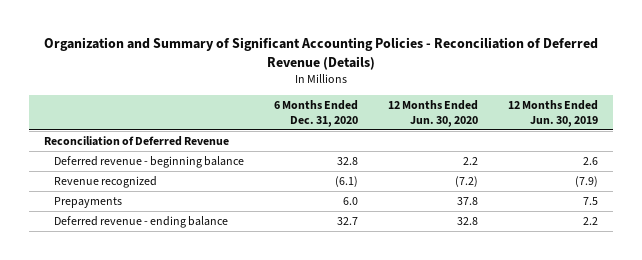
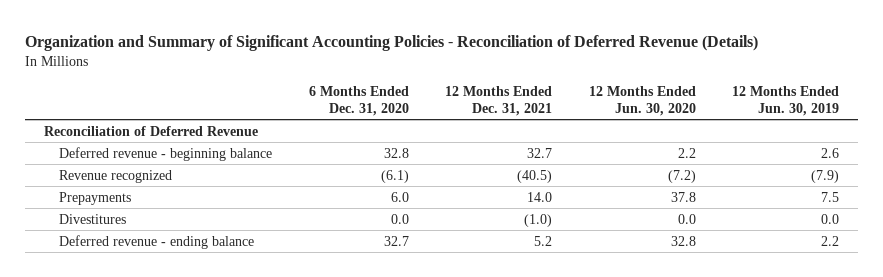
- | 6 Months Ended Dec. 31, 2020 | 12 Months Ended Jun. 30, 2020 | 12 Months Ended Jun. 30, 2019
+ | 6 Months Ended Dec. 31, 2020 | 12 Months Ended Dec. 31, 2021 | 12 Months Ended Jun. 30, 2020 | 12 Months Ended Jun. 30, 2019
+ Divestitures | 0.0 | (1.0) | 0.0 | 0.0

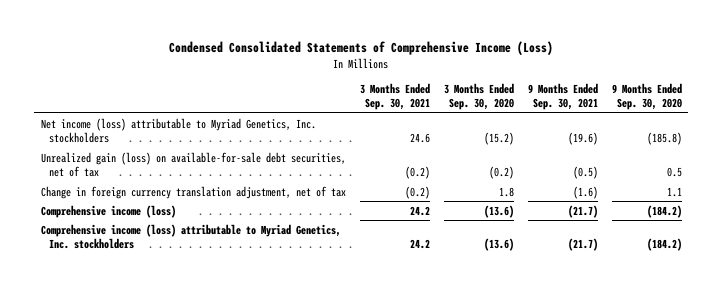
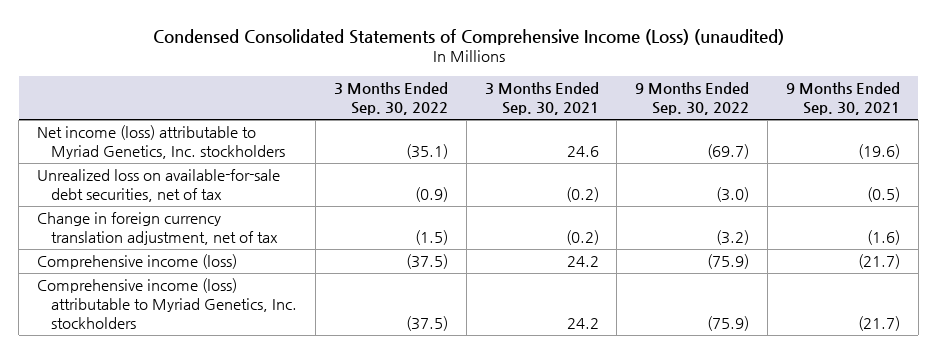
- Condensed Consolidated Statements of Comprehensive Income (Loss)
+ Condensed Consolidated Statements of Comprehensive Income (Loss) (unaudited)
- | 3 Months Ended Sep. 30, 2021 | 3 Months Ended Sep. 30, 2020 | 9 Months Ended Sep. 30, 2021 | 9 Months Ended Sep. 30, 2020
+ | 3 Months Ended Sep. 30, 2022 | 3 Months Ended Sep. 30, 2021 | 9 Months Ended Sep. 30, 2022 | 9 Months Ended Sep. 30, 2021
- Unrealized gain (loss) on available-for-sale debt securities, net of tax | (0.2) | (0.2) | (0.5) | 0.5
+ Unrealized loss on available-for-sale debt securities, net of tax | (0.9) | (0.2) | (3.0) | (0.5)

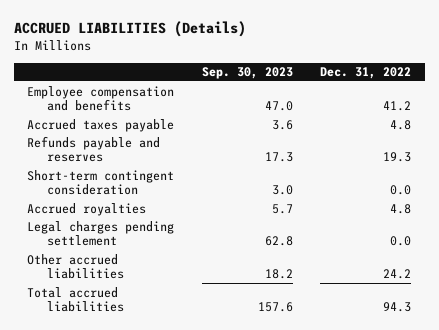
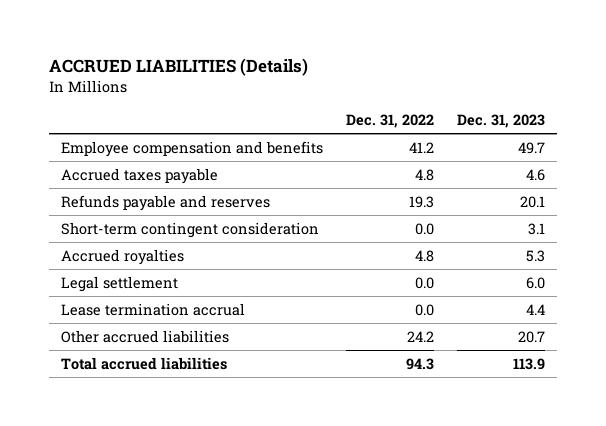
- | Sep. 30, 2023 | Dec. 31, 2022
+ | Dec. 31, 2022 | Dec. 31, 2023
- Legal charges pending settlement | 62.8 | 0.0
+ Legal settlement | 0.0 | 6.0
+ Lease termination accrual | 0.0 | 4.4

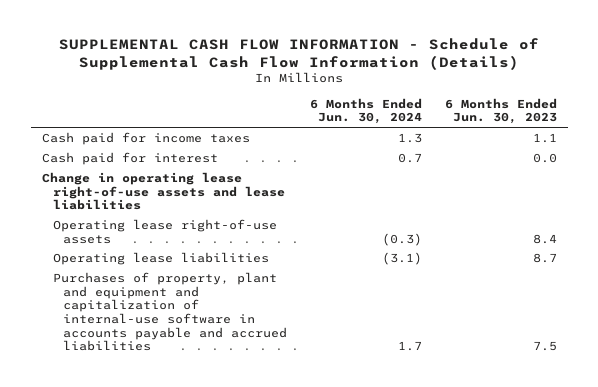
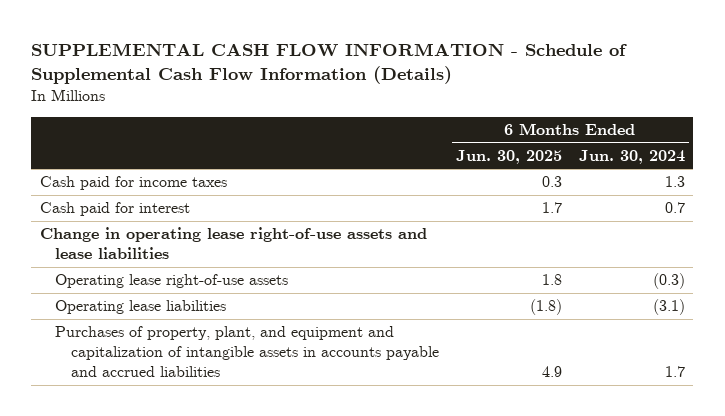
- | 6 Months Ended Jun. 30, 2024 | 6 Months Ended Jun. 30, 2023
+ | 6 Months Ended Jun. 30, 2025 | 6 Months Ended Jun. 30, 2024
- Purchases of property, plant and equipment and capitalization of internal-use software in accounts payable and accrued liabilities | 1.7 | 7.5
+ Purchases of property, plant, and equipment and capitalization of intangible assets in accounts payable and accrued liabilities | 4.9 | 1.7

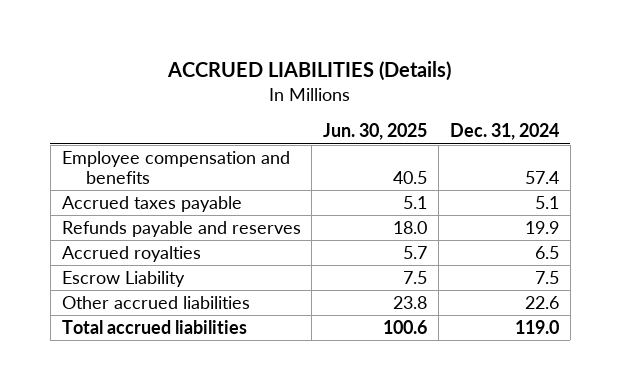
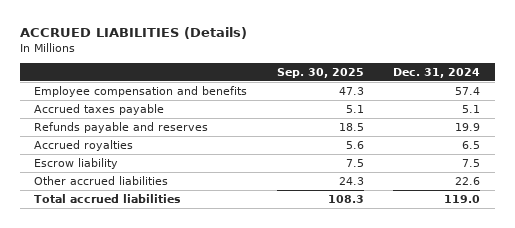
- | Jun. 30, 2025 | Dec. 31, 2024
+ | Sep. 30, 2025 | Dec. 31, 2024
- Escrow Liability | 7.5 | 7.5
+ Escrow liability | 7.5 | 7.5

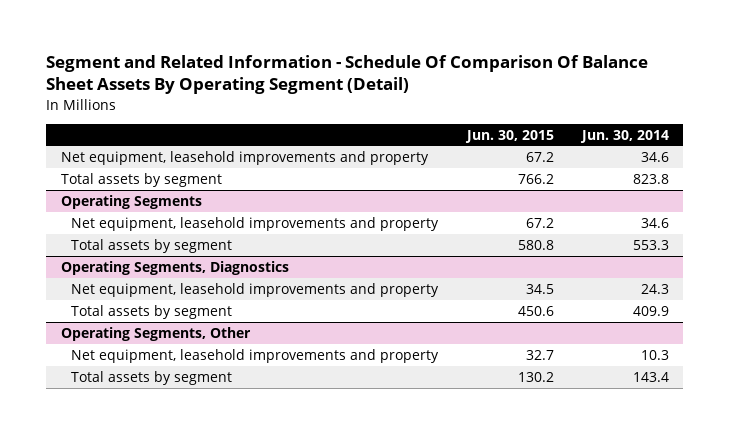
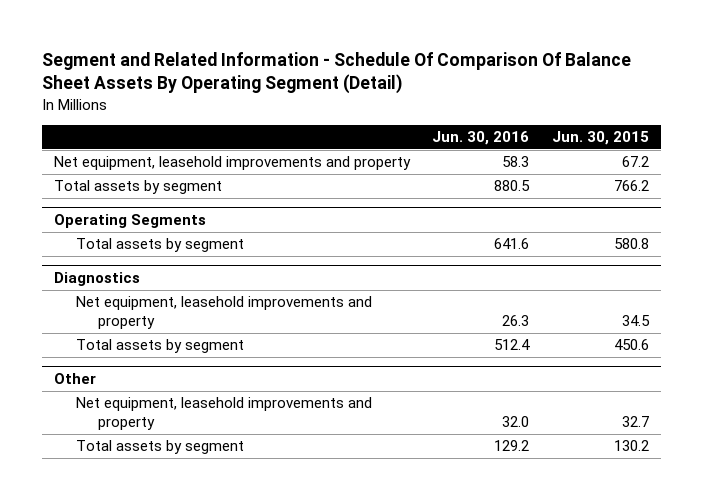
- | Jun. 30, 2015 | Jun. 30, 2014
+ | Jun. 30, 2016 | Jun. 30, 2015
@ Operating Segments
- Net equipment, leasehold improvements and property | 67.2 | 34.6
- Operating Segments, Diagnostics
+ Diagnostics
- Operating Segments, Other
+ Other

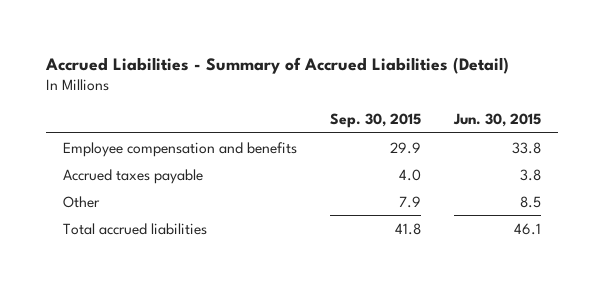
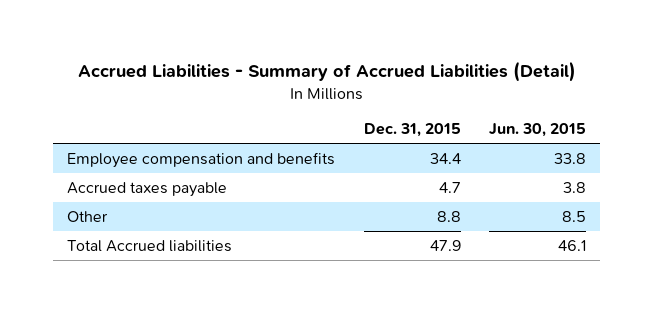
- | Sep. 30, 2015 | Jun. 30, 2015
+ | Dec. 31, 2015 | Jun. 30, 2015
- Total accrued liabilities | 41.8 | 46.1
+ Total Accrued liabilities | 47.9 | 46.1

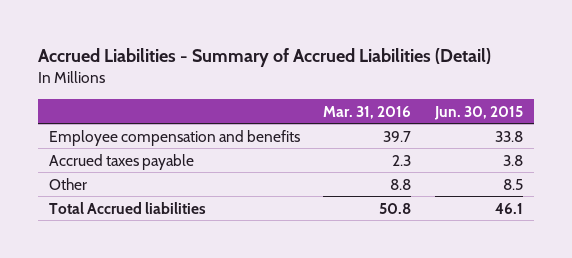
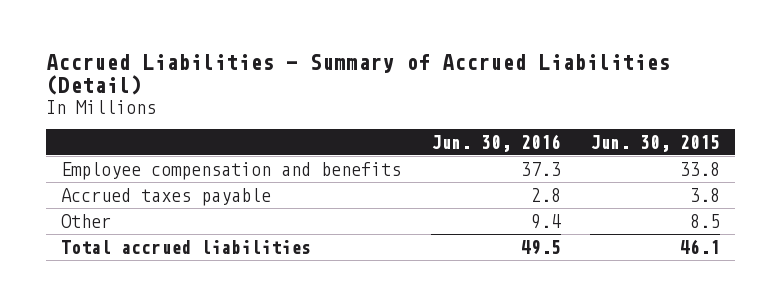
- | Mar. 31, 2016 | Jun. 30, 2015
+ | Jun. 30, 2016 | Jun. 30, 2015
- Total Accrued liabilities | 50.8 | 46.1
+ Total accrued liabilities | 49.5 | 46.1

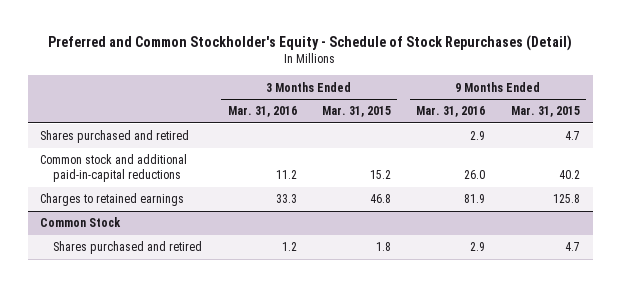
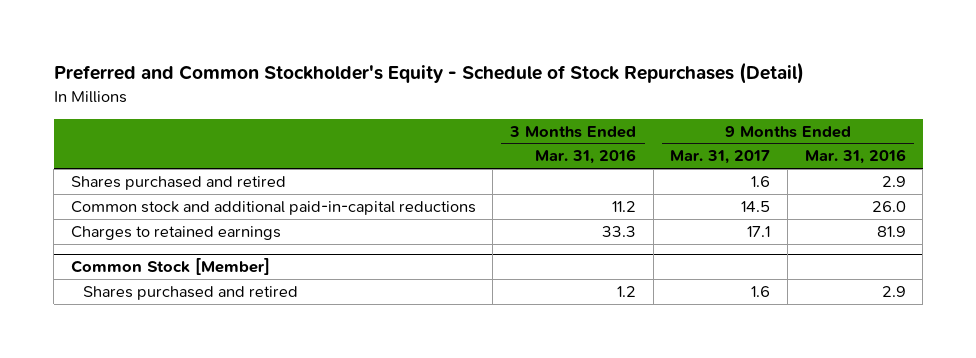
- | 3 Months Ended Mar. 31, 2016 | 3 Months Ended Mar. 31, 2015 | 9 Months Ended Mar. 31, 2016 | 9 Months Ended Mar. 31, 2015
+ | 3 Months Ended Mar. 31, 2016 | 9 Months Ended Mar. 31, 2017 | 9 Months Ended Mar. 31, 2016
- Common Stock
+ Common Stock [Member]

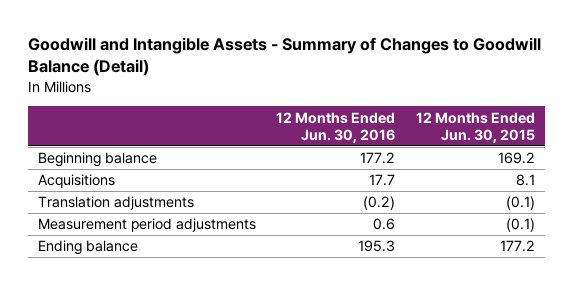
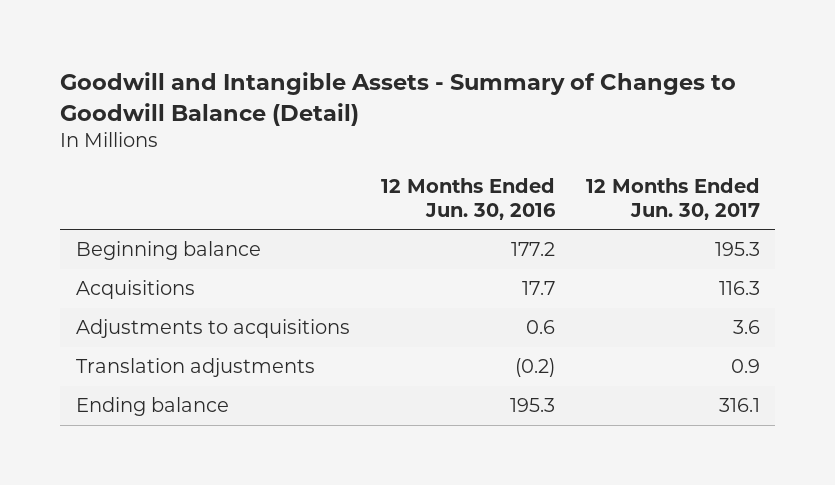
- | 12 Months Ended Jun. 30, 2016 | 12 Months Ended Jun. 30, 2015
+ | 12 Months Ended Jun. 30, 2016 | 12 Months Ended Jun. 30, 2017
+ Adjustments to acquisitions | 0.6 | 3.6
- Measurement period adjustments | 0.6 | (0.1)

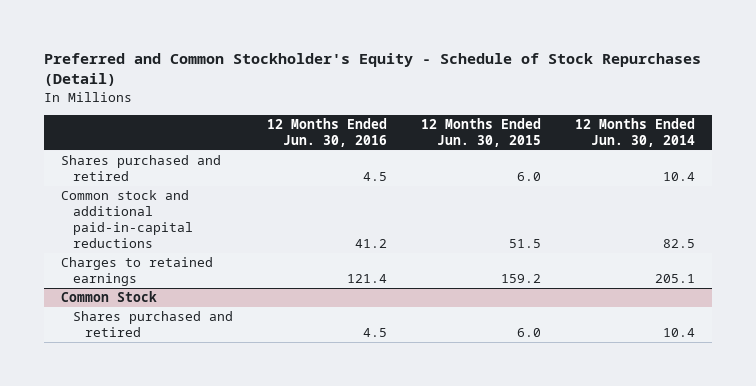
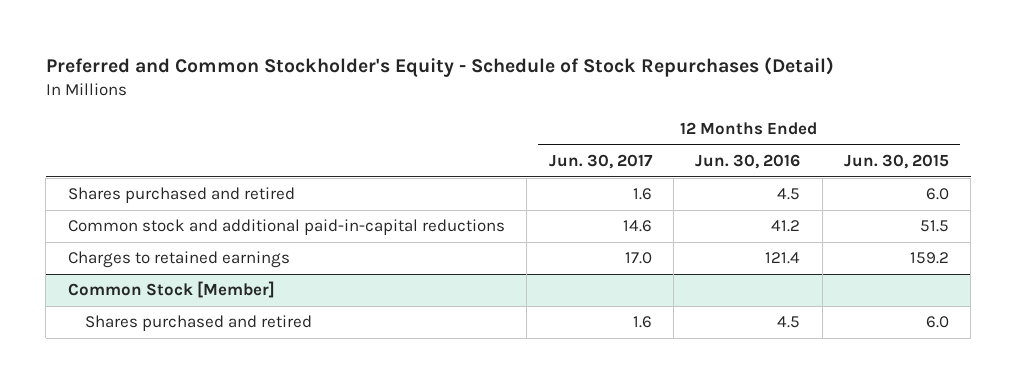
- | 12 Months Ended Jun. 30, 2016 | 12 Months Ended Jun. 30, 2015 | 12 Months Ended Jun. 30, 2014
+ | 12 Months Ended Jun. 30, 2017 | 12 Months Ended Jun. 30, 2016 | 12 Months Ended Jun. 30, 2015
- Common Stock
+ Common Stock [Member]

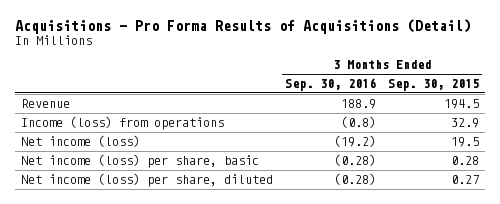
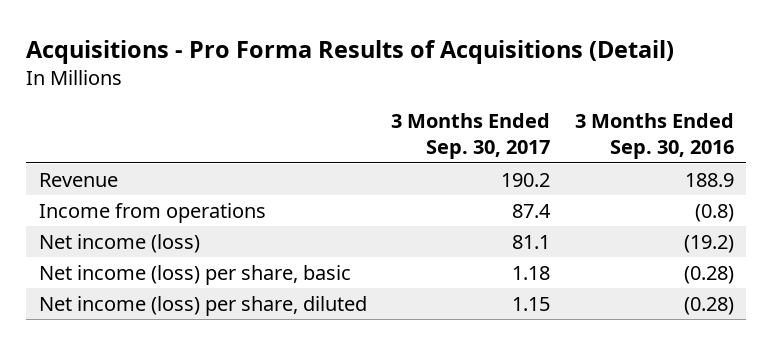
- | 3 Months Ended Sep. 30, 2016 | 3 Months Ended Sep. 30, 2015
+ | 3 Months Ended Sep. 30, 2017 | 3 Months Ended Sep. 30, 2016
- Income (loss) from operations | (0.8) | 32.9
+ Income from operations | 87.4 | (0.8)

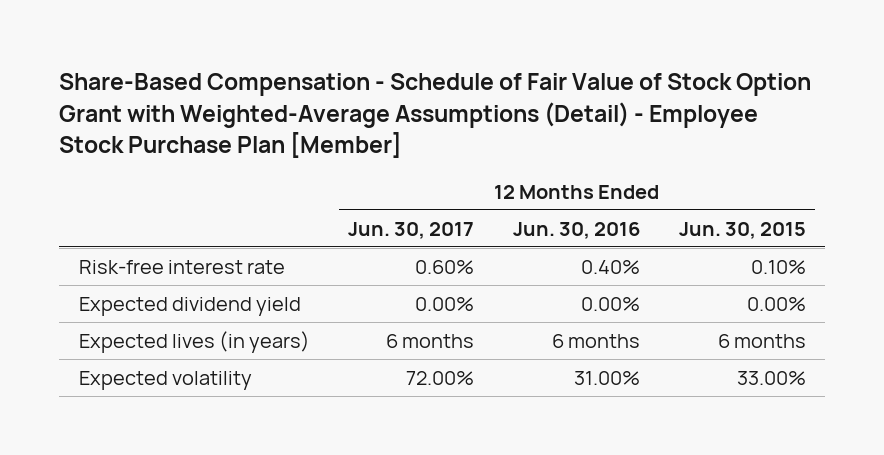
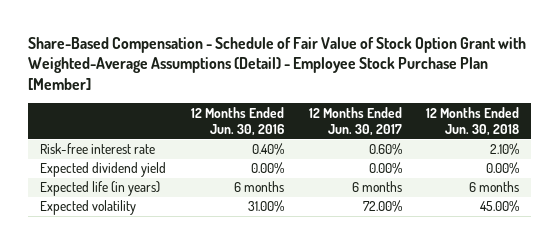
- | 12 Months Ended Jun. 30, 2017 | 12 Months Ended Jun. 30, 2016 | 12 Months Ended Jun. 30, 2015
+ | 12 Months Ended Jun. 30, 2016 | 12 Months Ended Jun. 30, 2017 | 12 Months Ended Jun. 30, 2018
- Expected lives (in years) | 6 months | 6 months | 6 months
+ Expected life (in years) | 6 months | 6 months | 6 months

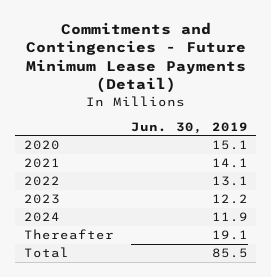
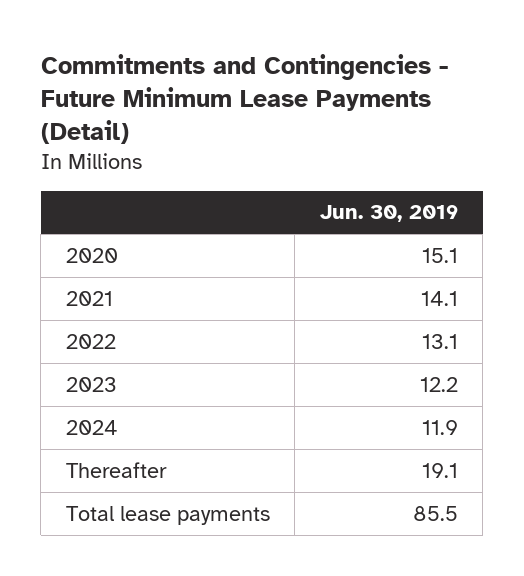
- Total | 85.5
+ Total lease payments | 85.5

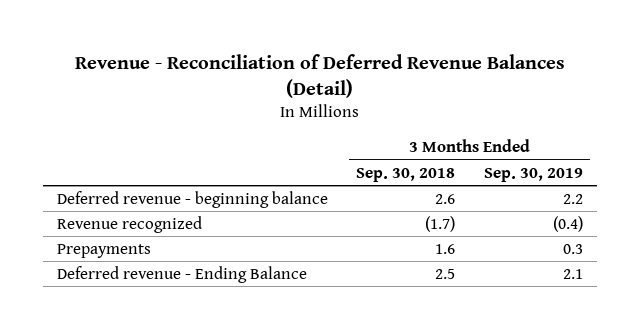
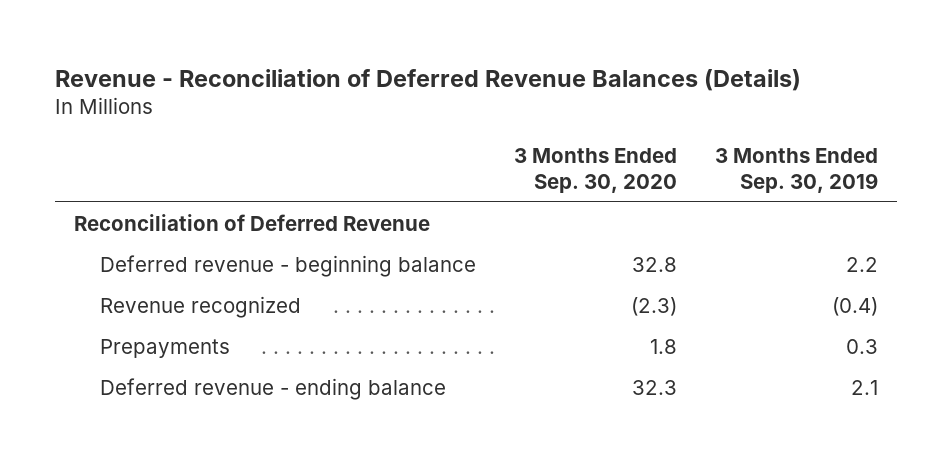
- Revenue - Reconciliation of Deferred Revenue Balances (Detail)
+ Revenue - Reconciliation of Deferred Revenue Balances (Details)
- | 3 Months Ended Sep. 30, 2018 | 3 Months Ended Sep. 30, 2019
+ | 3 Months Ended Sep. 30, 2020 | 3 Months Ended Sep. 30, 2019
+ Reconciliation of Deferred Revenue
- Deferred revenue - Ending Balance | 2.5 | 2.1
+ Deferred revenue - ending balance | 32.3 | 2.1

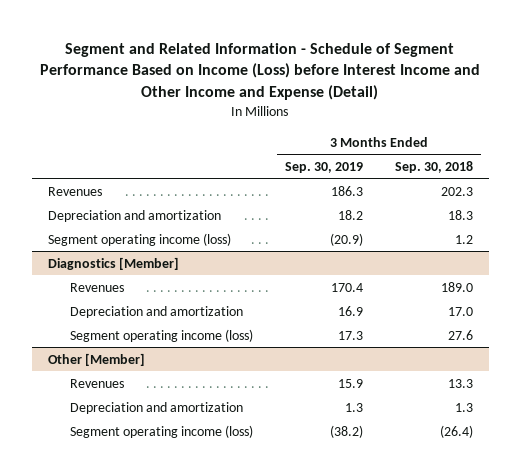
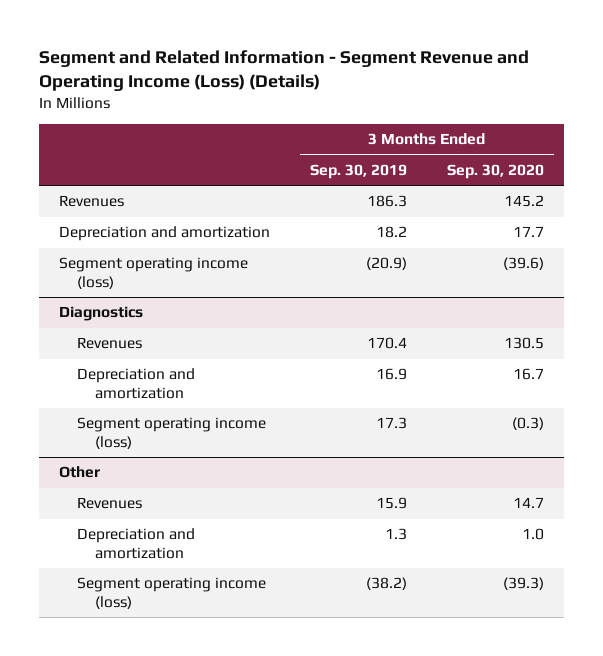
- Segment and Related Information - Schedule of Segment Performance Based on Income (Loss) before Interest Income and Other Income and Expense (Detail)
+ Segment and Related Information - Segment Revenue and Operating Income (Loss) (Details)
- | 3 Months Ended Sep. 30, 2019 | 3 Months Ended Sep. 30, 2018
+ | 3 Months Ended Sep. 30, 2019 | 3 Months Ended Sep. 30, 2020
- Diagnostics [Member]
+ Diagnostics
- Other [Member]
+ Other

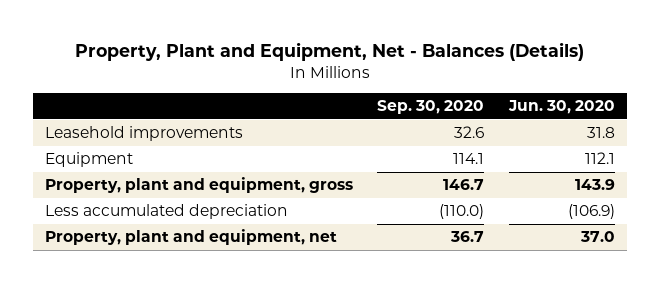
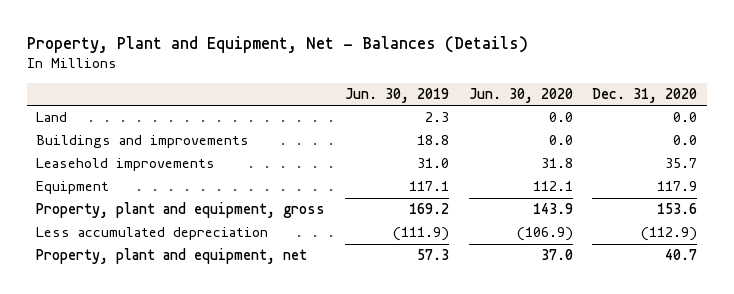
- | Sep. 30, 2020 | Jun. 30, 2020
+ | Jun. 30, 2019 | Jun. 30, 2020 | Dec. 31, 2020
+ Land | 2.3 | 0.0 | 0.0
+ Buildings and improvements | 18.8 | 0.0 | 0.0

